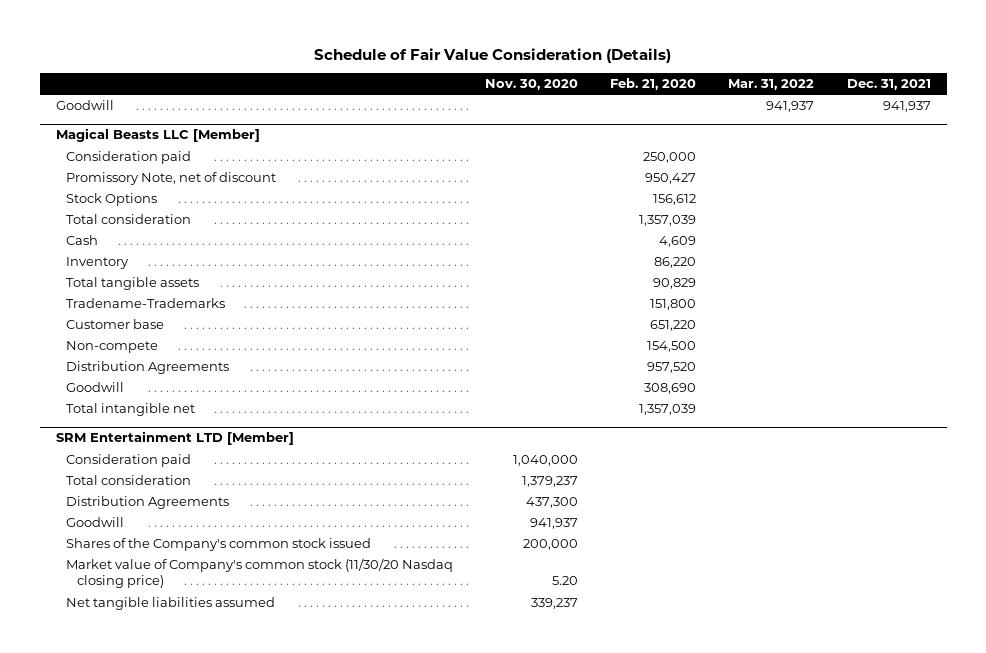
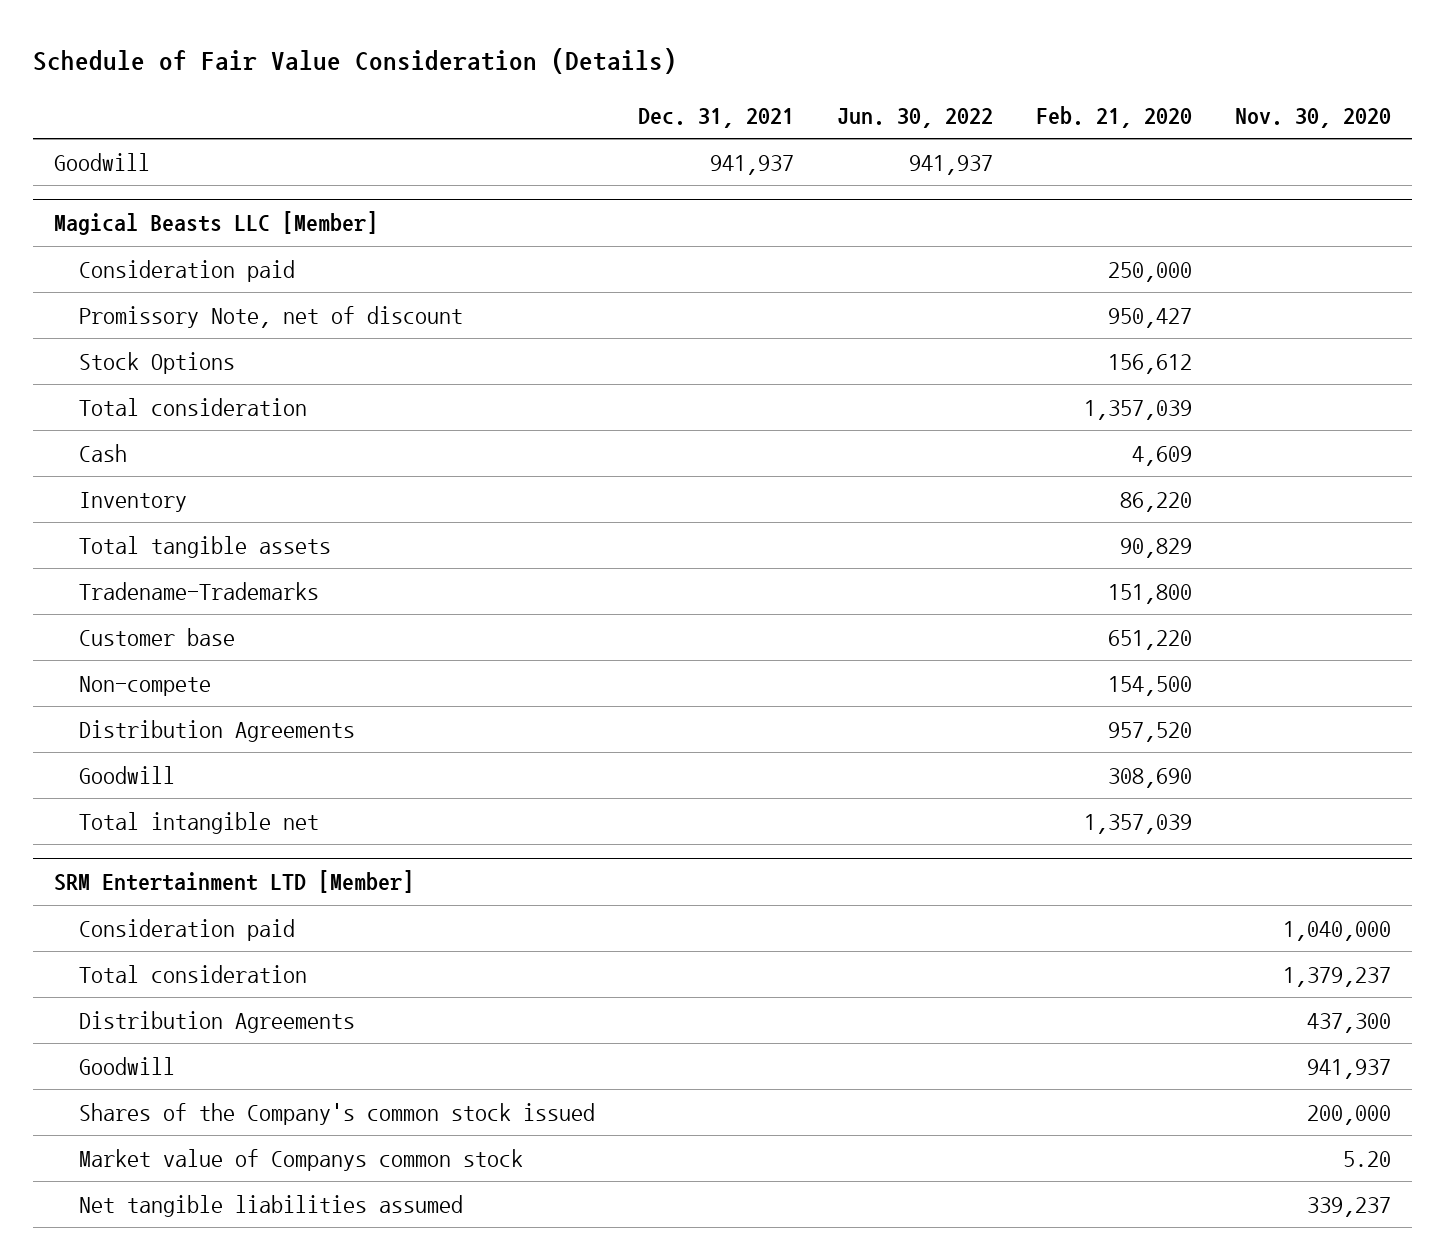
- | Nov. 30, 2020 | Feb. 21, 2020 | Mar. 31, 2022 | Dec. 31, 2021
+ | Dec. 31, 2021 | Jun. 30, 2022 | Feb. 21, 2020 | Nov. 30, 2020
@ SRM Entertainment LTD [Member]
- Market value of Company's common stock (11/30/20 Nasdaq closing price) | 5.20 | | |
+ Market value of Companys common stock | | | | 5.20

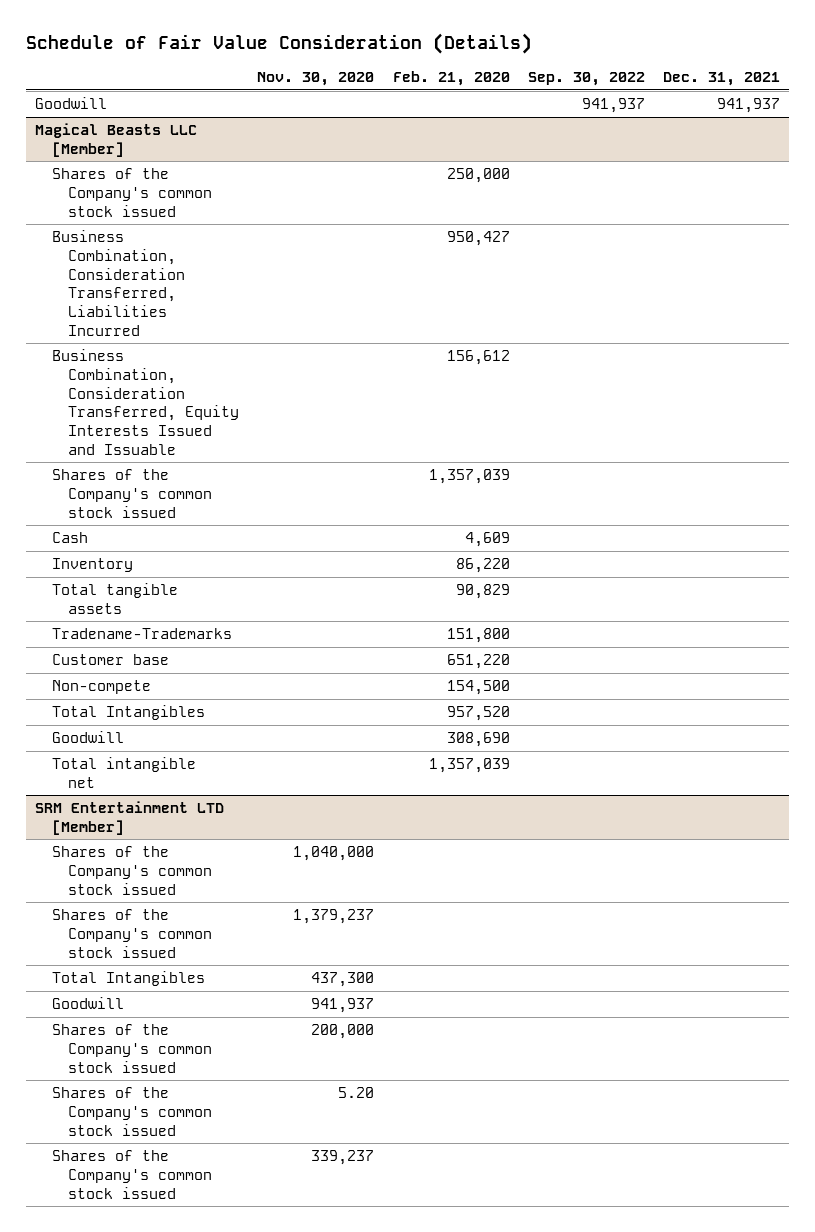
- | Dec. 31, 2021 | Jun. 30, 2022 | Feb. 21, 2020 | Nov. 30, 2020
+ | Nov. 30, 2020 | Feb. 21, 2020 | Sep. 30, 2022 | Dec. 31, 2021
@ Magical Beasts LLC [Member]
- Consideration paid | | | 250,000 |
- Promissory Note, net of discount | | | 950,427 |
- Stock Options | | | 156,612 |
- Total consideration | | | 1,357,039 |
+ Shares of the Company's common stock issued | | 250,000 | |
+ Business Combination, Consideration Transferred, Liabilities Incurred | | 950,427 | |
+ Business Combination, Consideration Transferred, Equity Interests Issued and Issuable | | 156,612 | |
+ Shares of the Company's common stock issued | | 1,357,039 | |
- Distribution Agreements | | | 957,520 |
+ Total Intangibles | | 957,520 | |
@ SRM Entertainment LTD [Member]
- Consideration paid | | | | 1,040,000
- Total consideration | | | | 1,379,237
- Distribution Agreements | | | | 437,300
+ Shares of the Company's common stock issued | 1,040,000 | | |
+ Shares of the Company's common stock issued | 1,379,237 | | |
+ Total Intangibles | 437,300 | | |
- Market value of Companys common stock | | | | 5.20
- Net tangible liabilities assumed | | | | 339,237
+ Shares of the Company's common stock issued | 5.20 | | |
+ Shares of the Company's common stock issued | 339,237 | | |

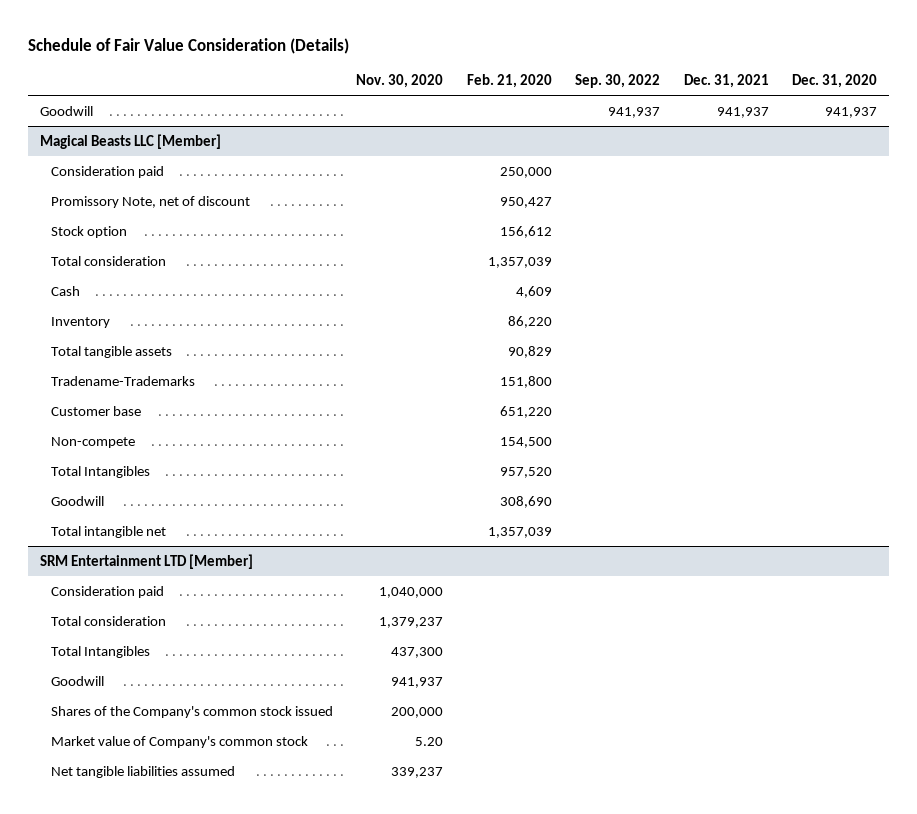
- | Nov. 30, 2020 | Feb. 21, 2020 | Sep. 30, 2022 | Dec. 31, 2021
+ | Nov. 30, 2020 | Feb. 21, 2020 | Sep. 30, 2022 | Dec. 31, 2021 | Dec. 31, 2020
@ Magical Beasts LLC [Member]
- Shares of the Company's common stock issued | | 250,000 | |
- Business Combination, Consideration Transferred, Liabilities Incurred | | 950,427 | |
- Business Combination, Consideration Transferred, Equity Interests Issued and Issuable | | 156,612 | |
- Shares of the Company's common stock issued | | 1,357,039 | |
+ Consideration paid | | 250,000 | | |
+ Promissory Note, net of discount | | 950,427 | | |
+ Stock option | | 156,612 | | |
+ Total consideration | | 1,357,039 | | |
@ SRM Entertainment LTD [Member]
- Shares of the Company's common stock issued | 1,040,000 | | |
- Shares of the Company's common stock issued | 1,379,237 | | |
+ Consideration paid | 1,040,000 | | | |
+ Total consideration | 1,379,237 | | | |
- Shares of the Company's common stock issued | 5.20 | | |
- Shares of the Company's common stock issued | 339,237 | | |
+ Market value of Company's common stock | 5.20 | | | |
+ Net tangible liabilities assumed | 339,237 | | | |

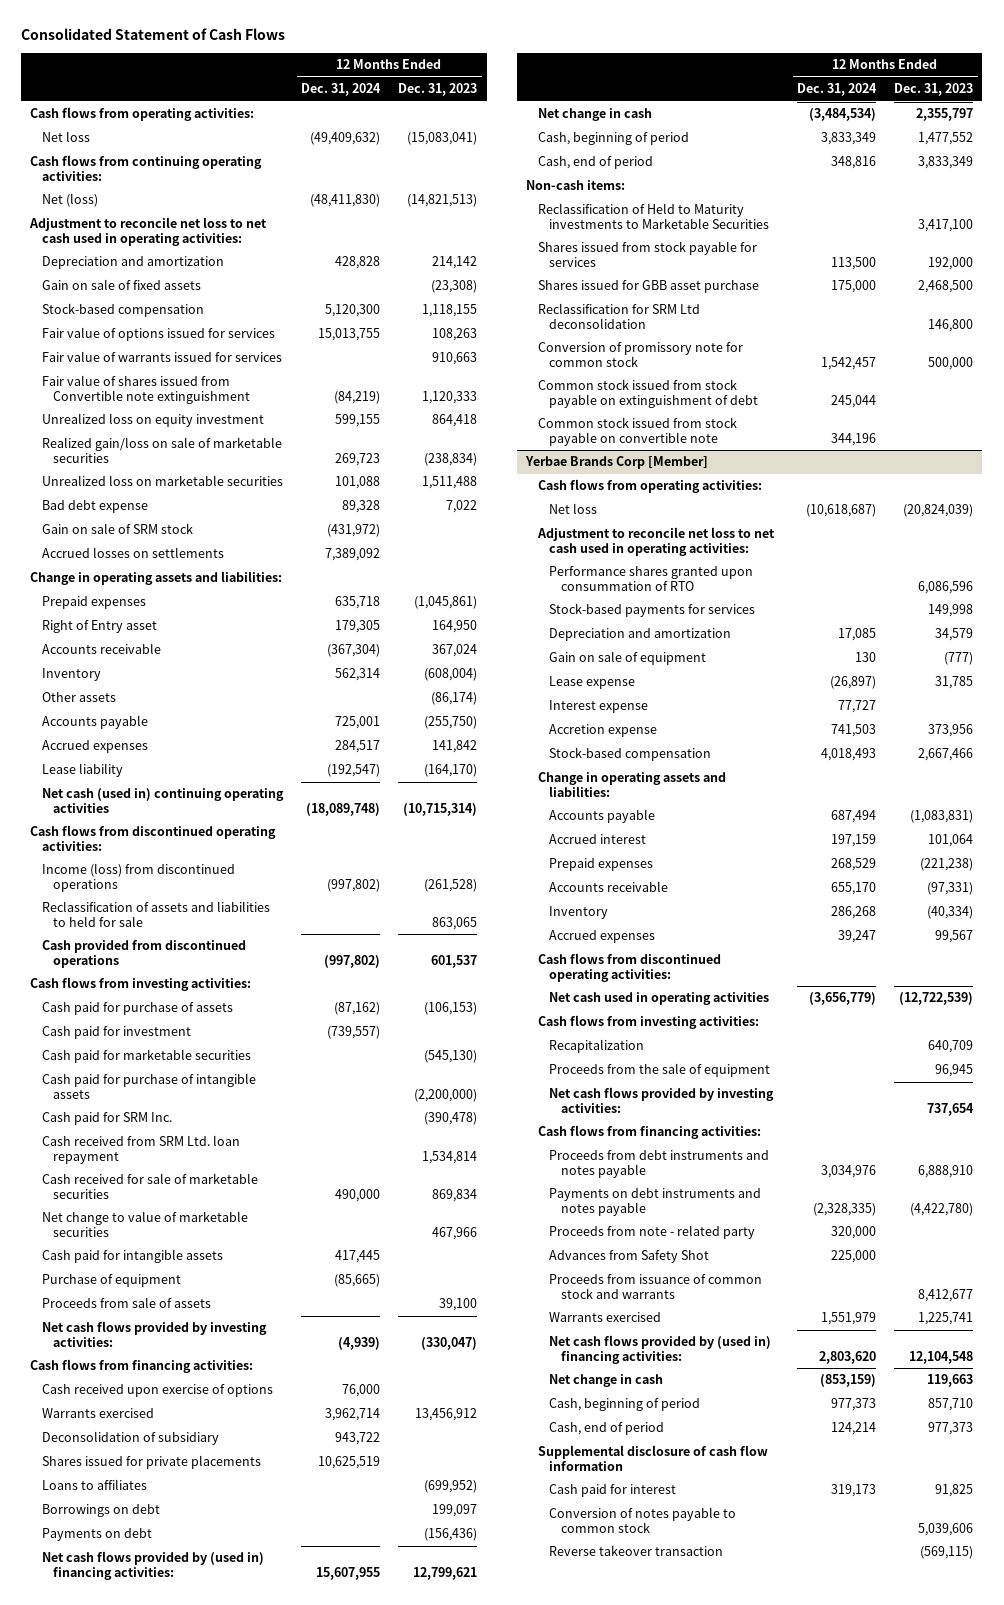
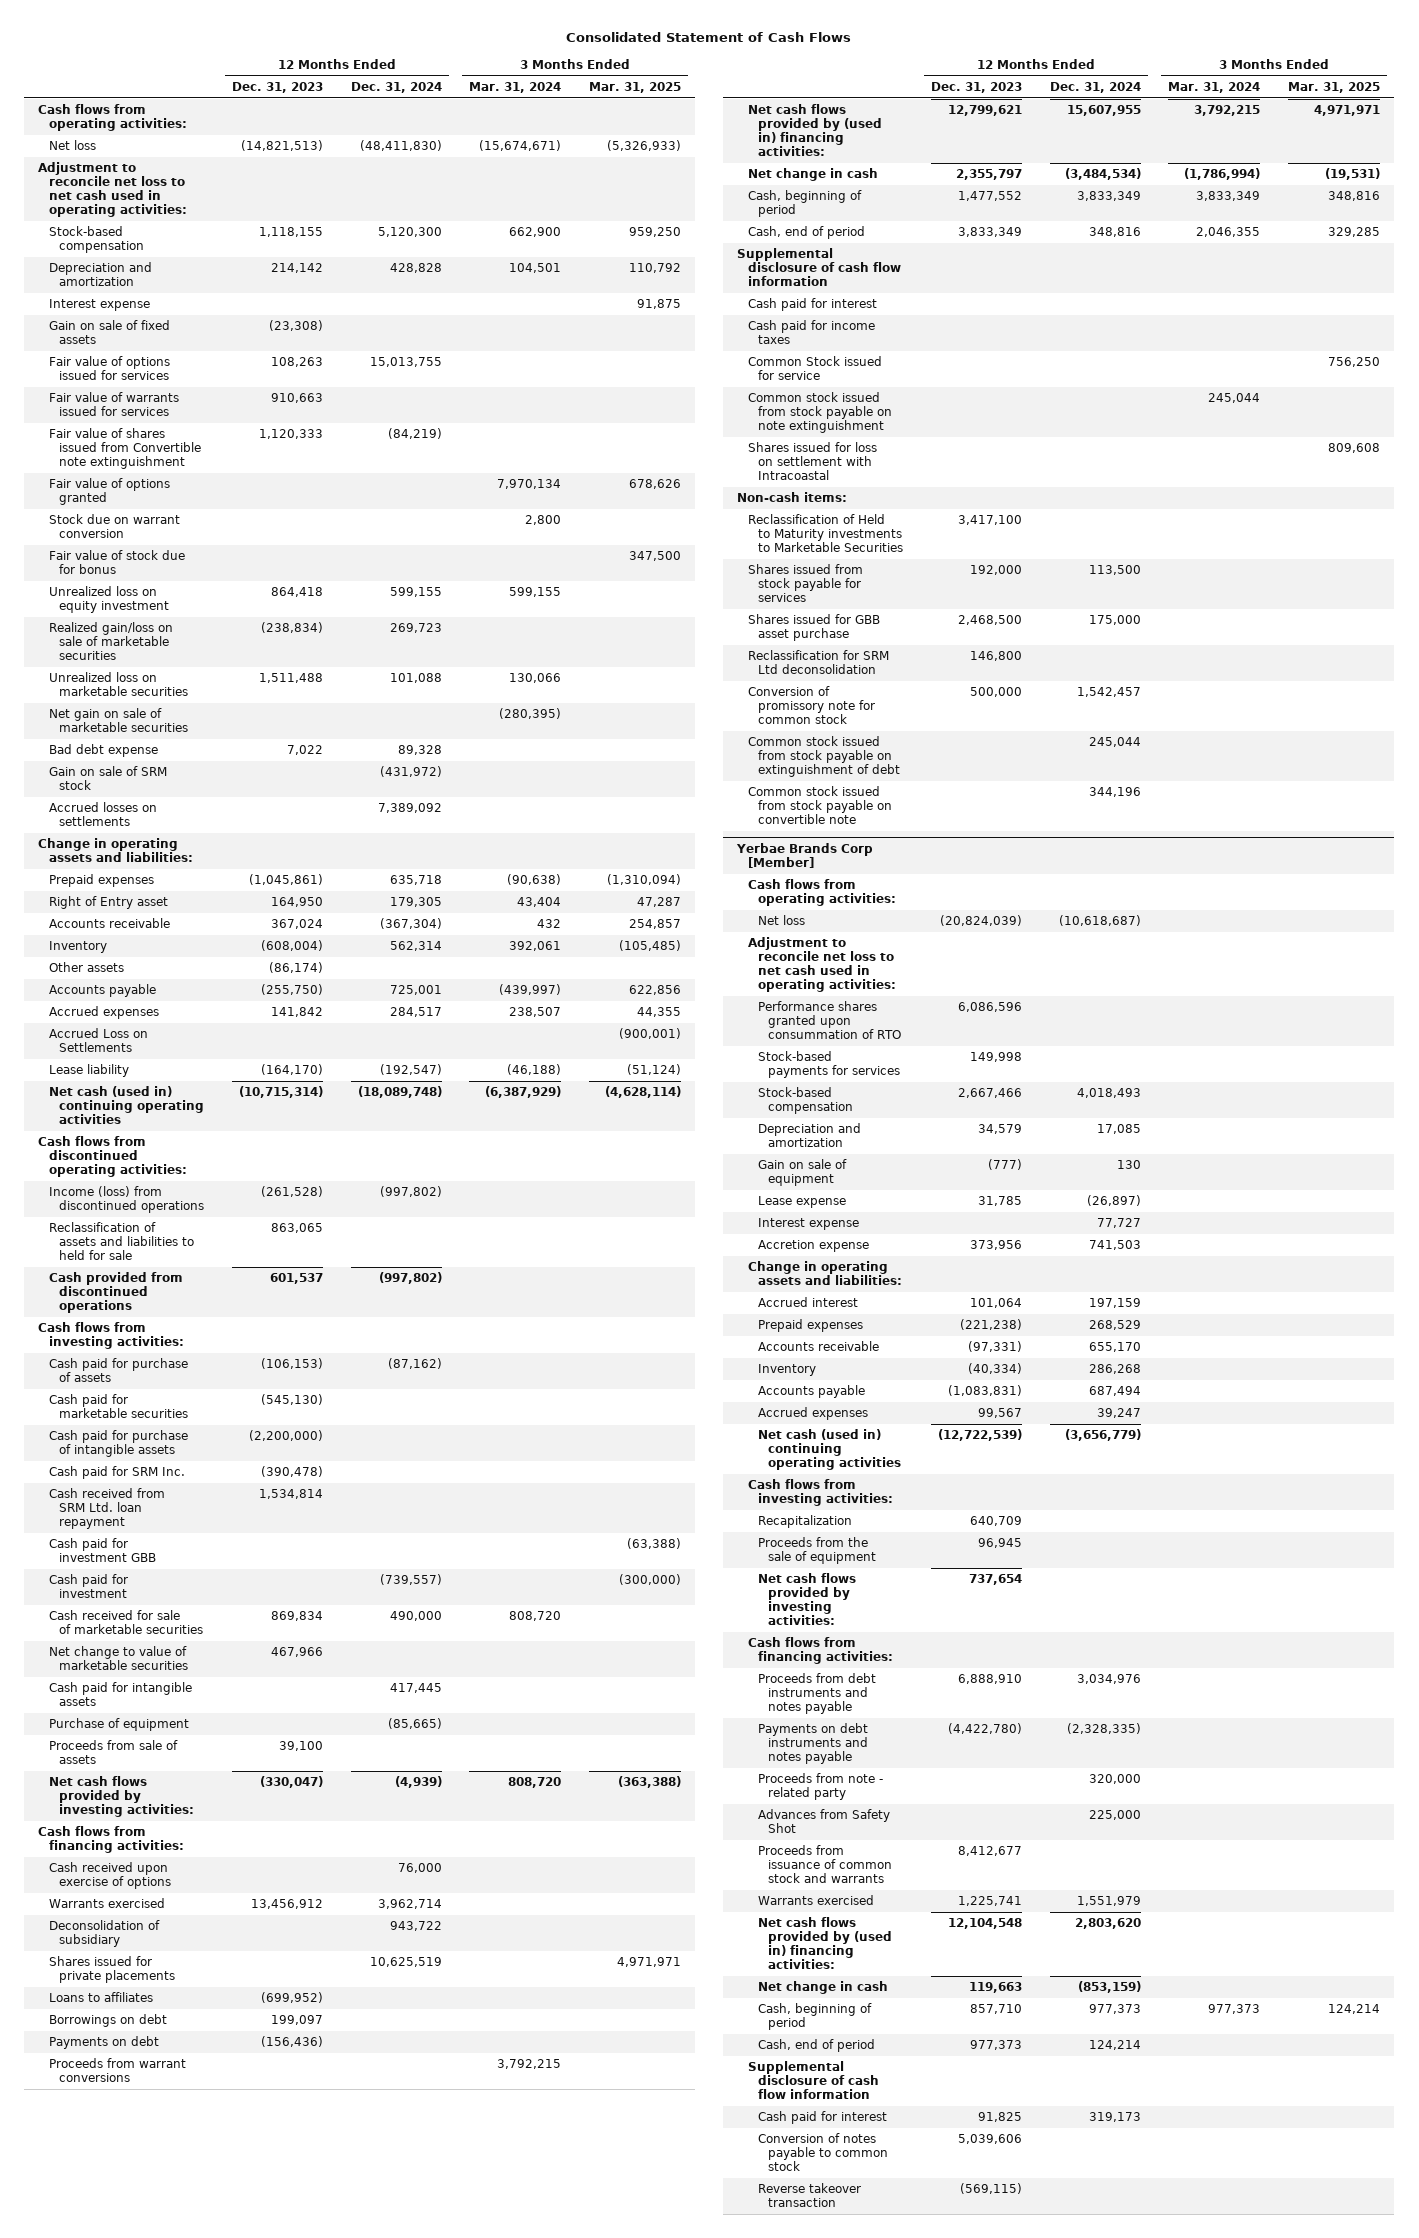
- | 12 Months Ended Dec. 31, 2024 | 12 Months Ended Dec. 31, 2023
+ | 12 Months Ended Dec. 31, 2023 | 12 Months Ended Dec. 31, 2024 | 3 Months Ended Mar. 31, 2024 | 3 Months Ended Mar. 31, 2025
- Net loss | (49,409,632) | (15,083,041)
- Cash flows from continuing operating activities:
- Net (loss) | (48,411,830) | (14,821,513)
+ Net loss | (14,821,513) | (48,411,830) | (15,674,671) | (5,326,933)
moved up: Stock-based compensation | 1,118,155 | 5,120,300 | 662,900 | 959,250
+ Interest expense | | | | 91,875
+ Fair value of options granted | | | 7,970,134 | 678,626
+ Stock due on warrant conversion | | | 2,800 |
+ Fair value of stock due for bonus | | | | 347,500
+ Net gain on sale of marketable securities | | | (280,395) |
+ Accrued Loss on Settlements | | | | (900,001)
+ Cash paid for investment GBB | | | | (63,388)
moved down: Cash paid for investment | | (739,557) | | (300,000)
+ Proceeds from warrant conversions | | | 3,792,215 |
+ Supplemental disclosure of cash flow information
+ Cash paid for interest
+ Cash paid for income taxes
+ Common Stock issued for service | | | | 756,250
+ Common stock issued from stock payable on note extinguishment | | | 245,044 |
+ Shares issued for loss on settlement with Intracoastal | | | | 809,608
@ Yerbae Brands Corp [Member]
moved up: Stock-based compensation | 2,667,466 | 4,018,493 | |
moved down: Accounts payable | (1,083,831) | 687,494 | |
- Cash flows from discontinued operating activities:
- Net cash used in operating activities | (3,656,779) | (12,722,539)
+ Net cash (used in) continuing operating activities | (12,722,539) | (3,656,779) | |

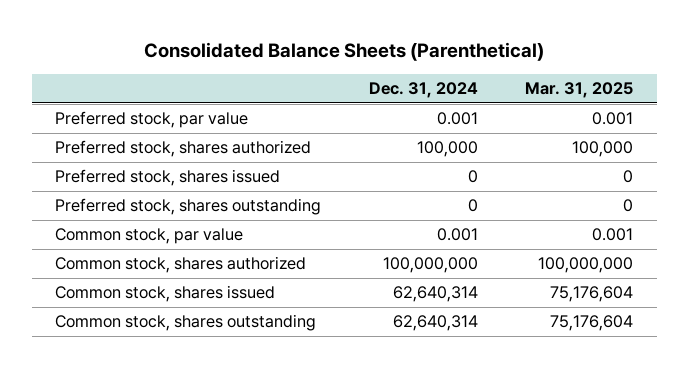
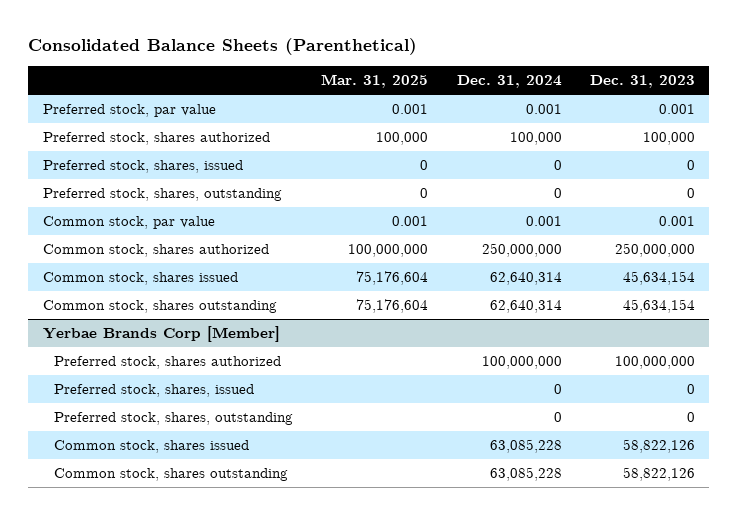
- | Dec. 31, 2024 | Mar. 31, 2025
+ | Mar. 31, 2025 | Dec. 31, 2024 | Dec. 31, 2023
- Preferred stock, shares issued | 0 | 0
- Preferred stock, shares outstanding | 0 | 0
+ Preferred stock, shares, issued | 0 | 0 | 0
+ Preferred stock, shares, outstanding | 0 | 0 | 0
- Common stock, shares authorized | 100,000,000 | 100,000,000
+ Common stock, shares authorized | 100,000,000 | 250,000,000 | 250,000,000
+ Yerbae Brands Corp [Member]
+ Preferred stock, shares authorized | | 100,000,000 | 100,000,000
+ Preferred stock, shares, issued | | 0 | 0
+ Preferred stock, shares, outstanding | | 0 | 0
+ Common stock, shares issued | | 63,085,228 | 58,822,126
+ Common stock, shares outstanding | | 63,085,228 | 58,822,126

